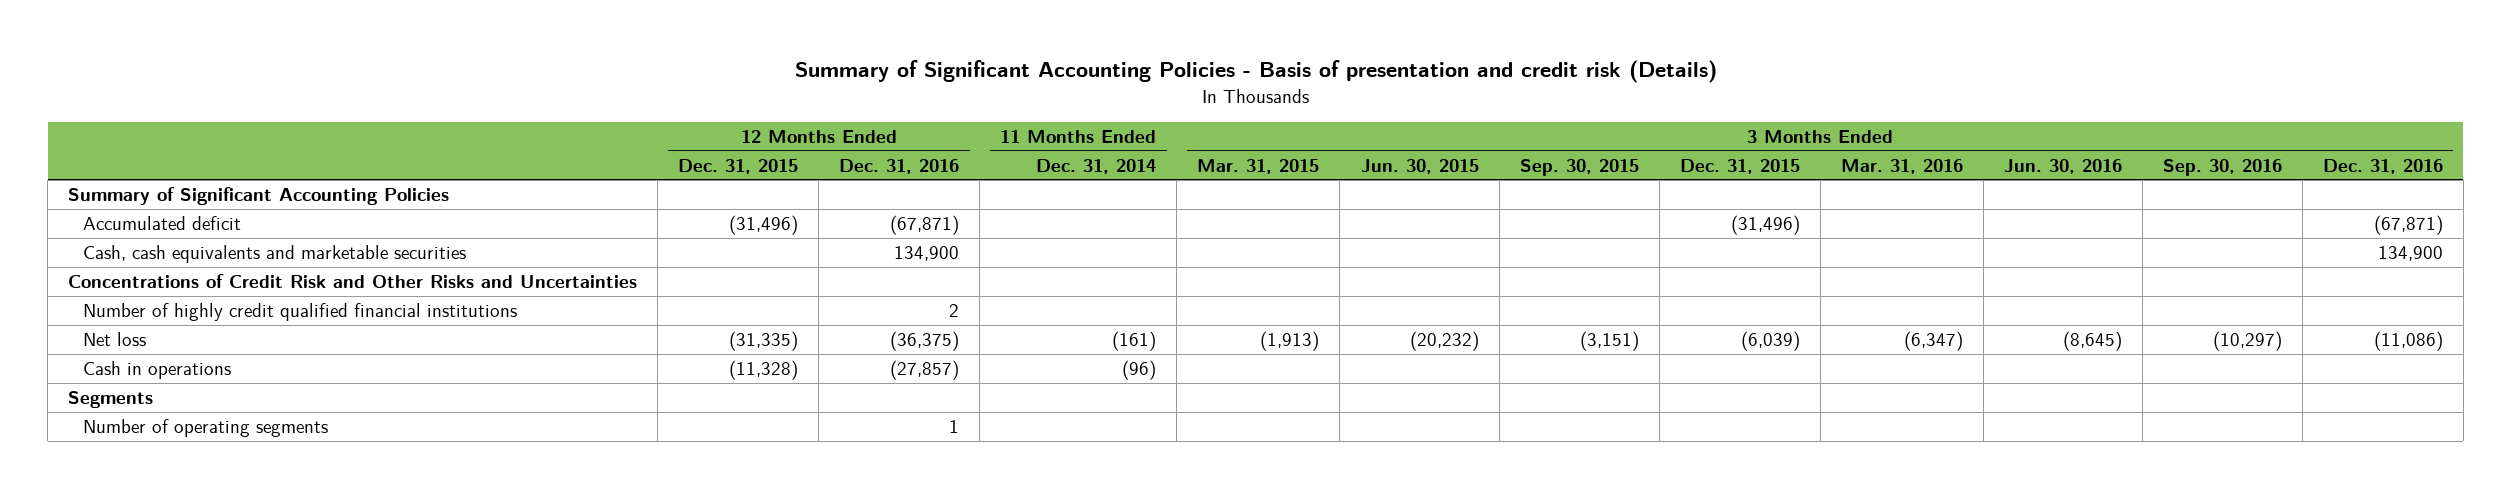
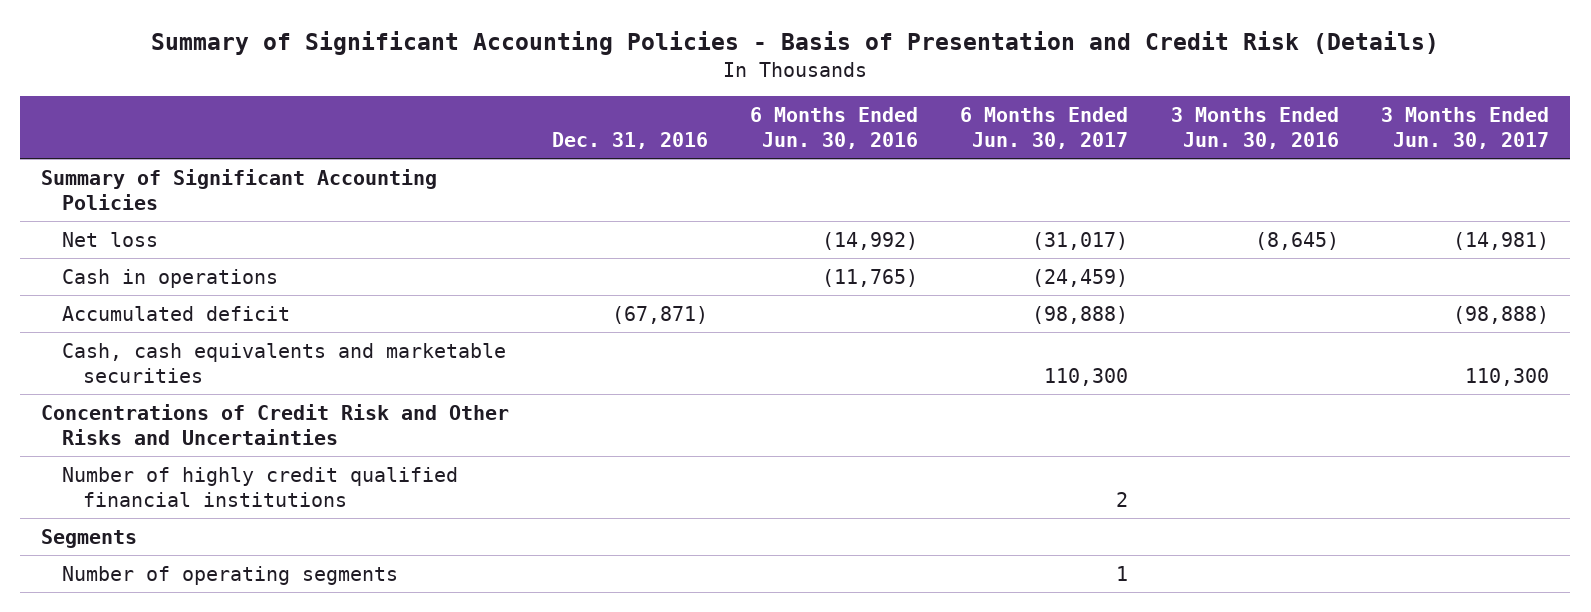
- Summary of Significant Accounting Policies - Basis of presentation and credit risk (Details)
+ Summary of Significant Accounting Policies - Basis of Presentation and Credit Risk (Details)
- | 12 Months Ended Dec. 31, 2015 | 12 Months Ended Dec. 31, 2016 | 11 Months Ended Dec. 31, 2014 | 3 Months Ended Mar. 31, 2015 | 3 Months Ended Jun. 30, 2015 | 3 Months Ended Sep. 30, 2015 | 3 Months Ended Dec. 31, 2015 | 3 Months Ended Mar. 31, 2016 | 3 Months Ended Jun. 30, 2016 | 3 Months Ended Sep. 30, 2016 | 3 Months Ended Dec. 31, 2016
+ | Dec. 31, 2016 | 6 Months Ended Jun. 30, 2016 | 6 Months Ended Jun. 30, 2017 | 3 Months Ended Jun. 30, 2016 | 3 Months Ended Jun. 30, 2017
moved up: Net loss | | (14,992) | (31,017) | (8,645) | (14,981)
moved up: Cash in operations | | (11,765) | (24,459) | |

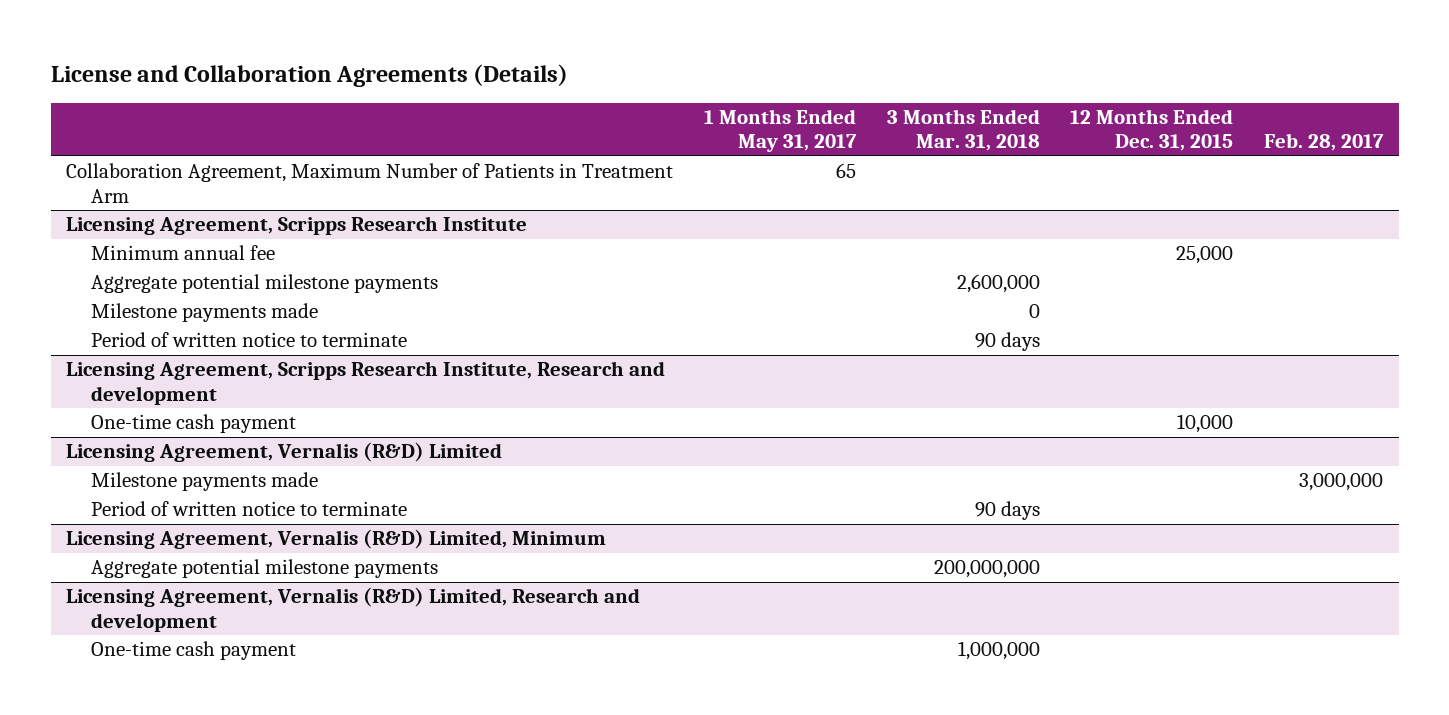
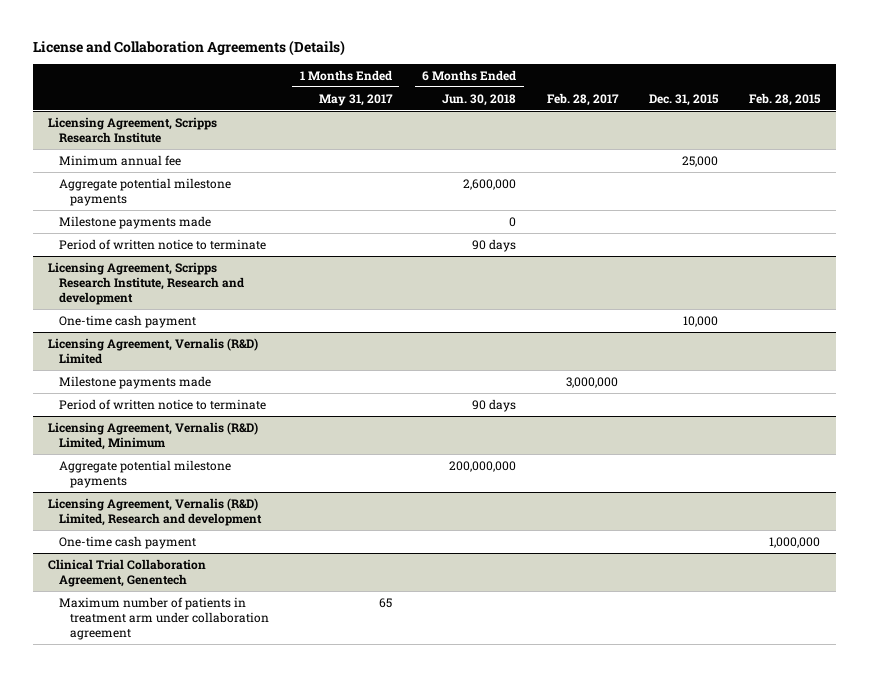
- | 1 Months Ended May 31, 2017 | 3 Months Ended Mar. 31, 2018 | 12 Months Ended Dec. 31, 2015 | Feb. 28, 2017
+ | 1 Months Ended May 31, 2017 | 6 Months Ended Jun. 30, 2018 | Feb. 28, 2017 | Dec. 31, 2015 | Feb. 28, 2015
- Collaboration Agreement, Maximum Number of Patients in Treatment Arm | 65 | | |
+ Clinical Trial Collaboration Agreement, Genentech
+ Maximum number of patients in treatment arm under collaboration agreement | 65 | | | |

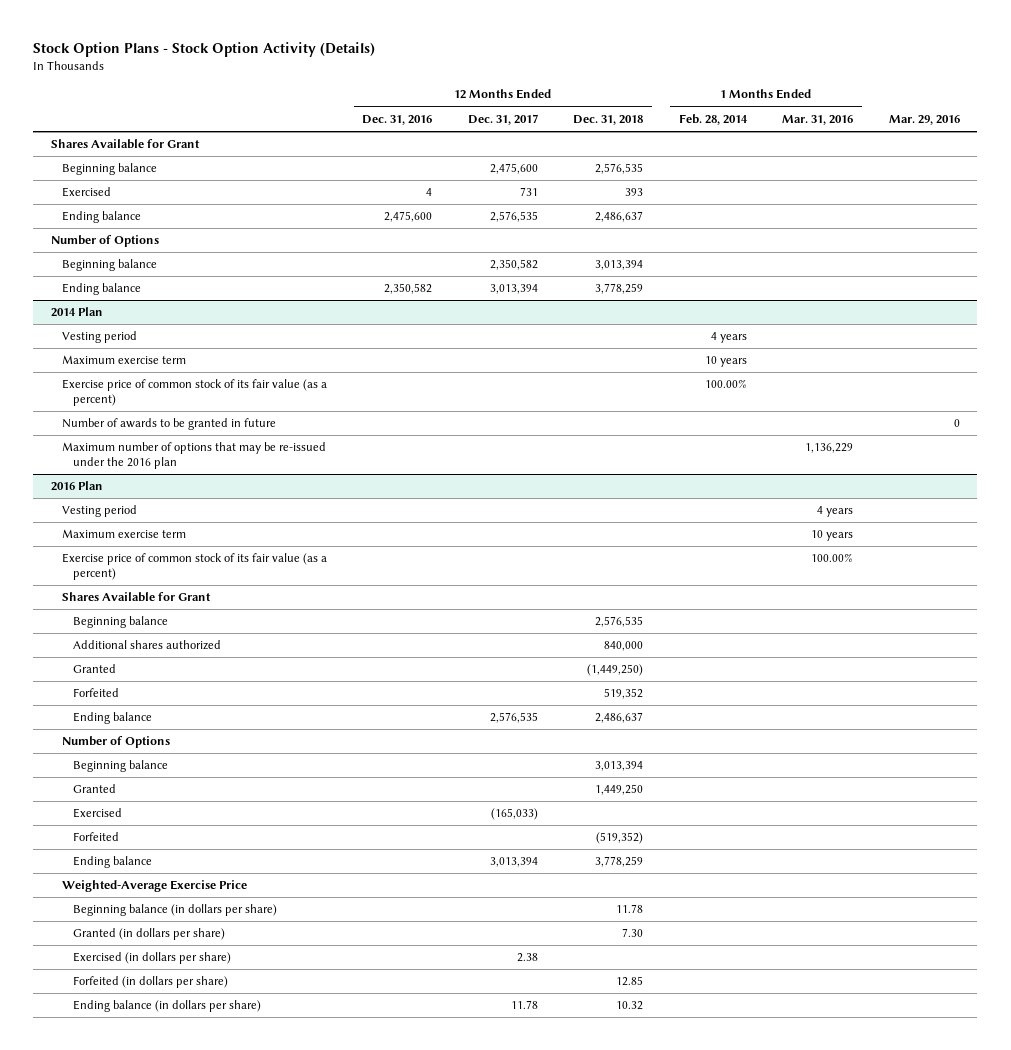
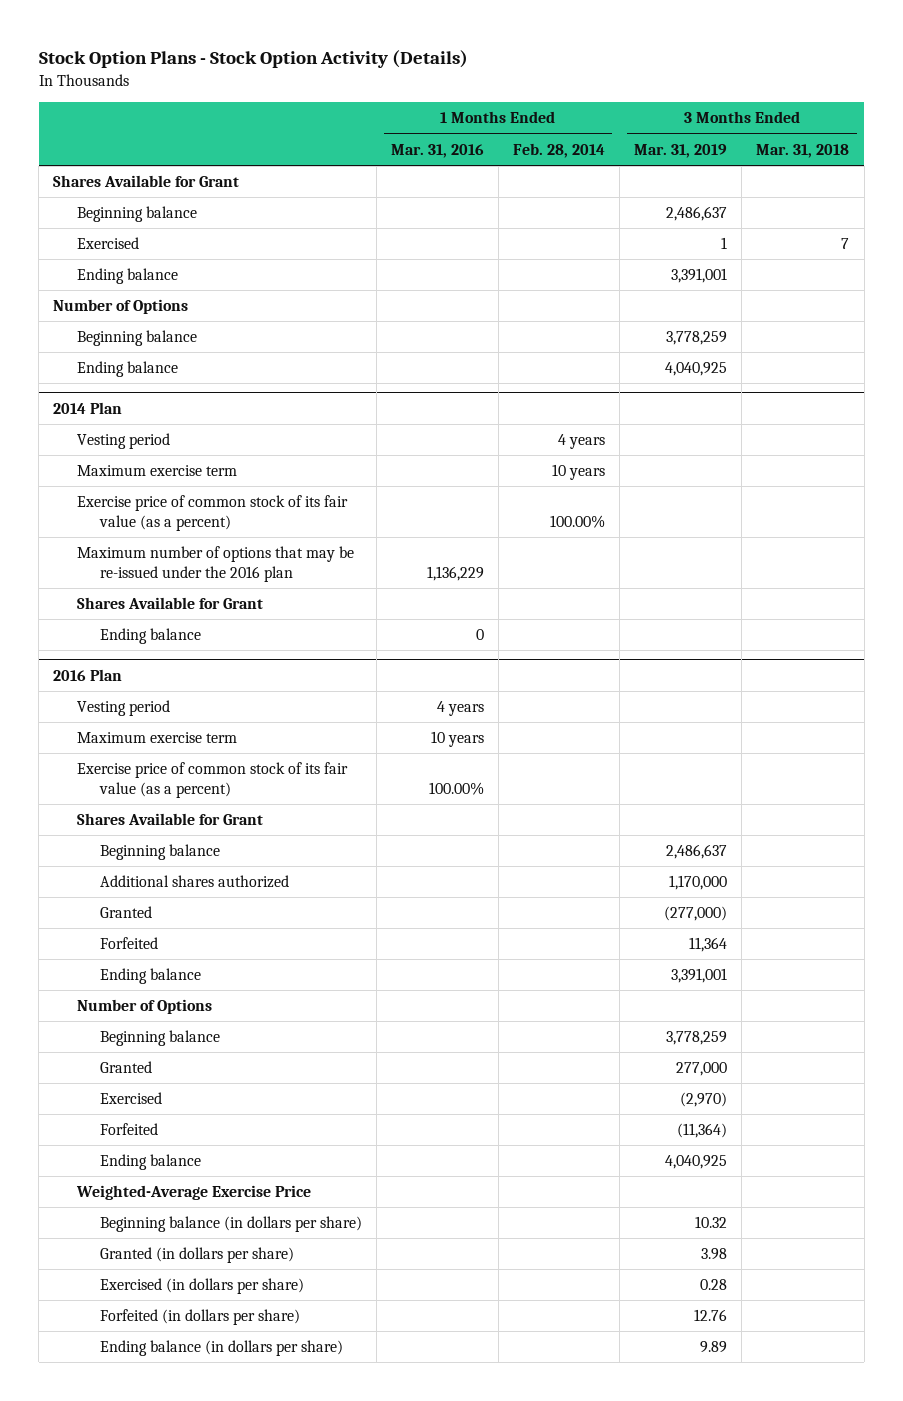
- | 12 Months Ended Dec. 31, 2016 | 12 Months Ended Dec. 31, 2017 | 12 Months Ended Dec. 31, 2018 | 1 Months Ended Feb. 28, 2014 | 1 Months Ended Mar. 31, 2016 | Mar. 29, 2016
+ | 1 Months Ended Mar. 31, 2016 | 1 Months Ended Feb. 28, 2014 | 3 Months Ended Mar. 31, 2019 | 3 Months Ended Mar. 31, 2018
@ 2014 Plan
- Number of awards to be granted in future | | | | | | 0
+ Shares Available for Grant
+ Ending balance | 0 | | |

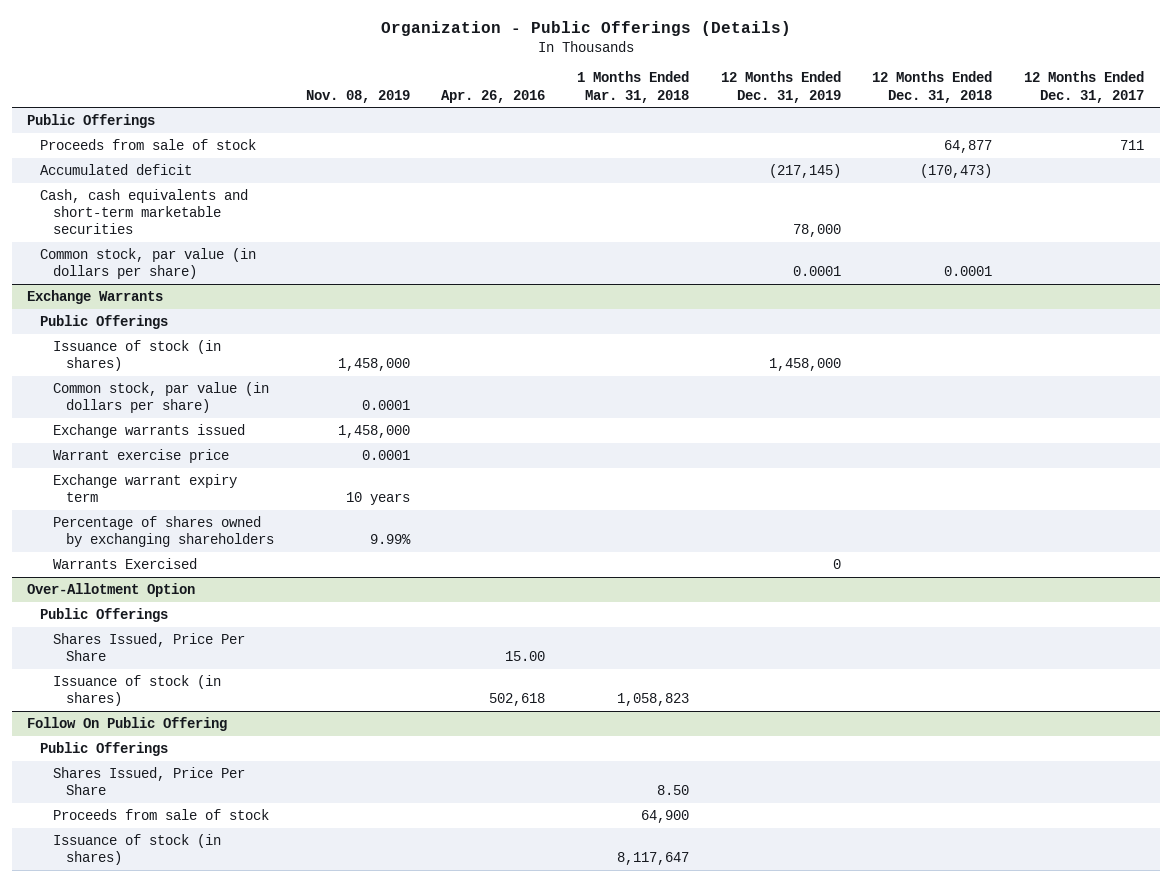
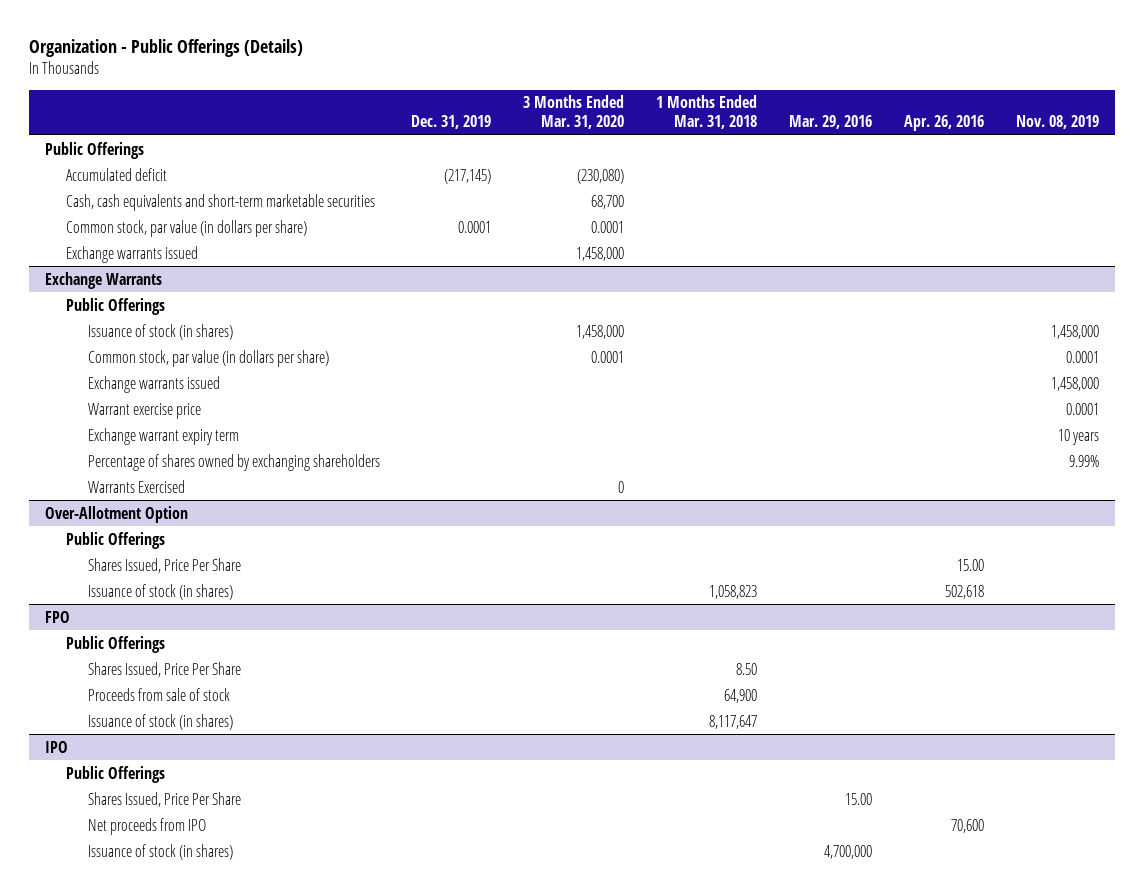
- | Nov. 08, 2019 | Apr. 26, 2016 | 1 Months Ended Mar. 31, 2018 | 12 Months Ended Dec. 31, 2019 | 12 Months Ended Dec. 31, 2018 | 12 Months Ended Dec. 31, 2017
+ | Dec. 31, 2019 | 3 Months Ended Mar. 31, 2020 | 1 Months Ended Mar. 31, 2018 | Mar. 29, 2016 | Apr. 26, 2016 | Nov. 08, 2019
- Proceeds from sale of stock | | | | | 64,877 | 711
+ Exchange warrants issued | | 1,458,000 | | | |
- Follow On Public Offering
+ FPO
+ IPO
+ Public Offerings
+ Shares Issued, Price Per Share | | | | 15.00 | |
+ Net proceeds from IPO | | | | | 70,600 |
+ Issuance of stock (in shares) | | | | 4,700,000 | |

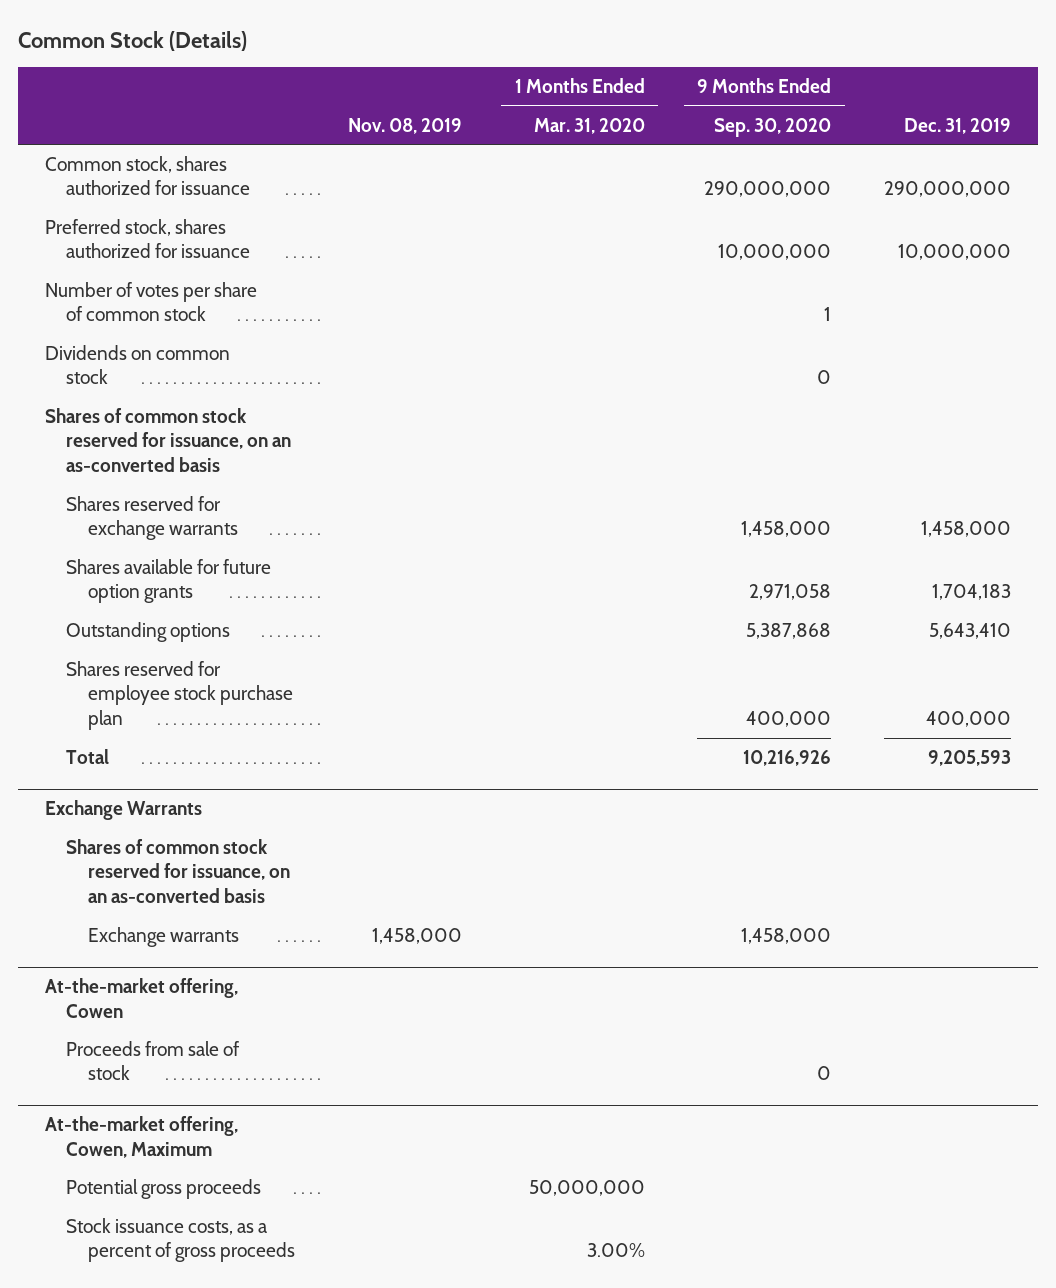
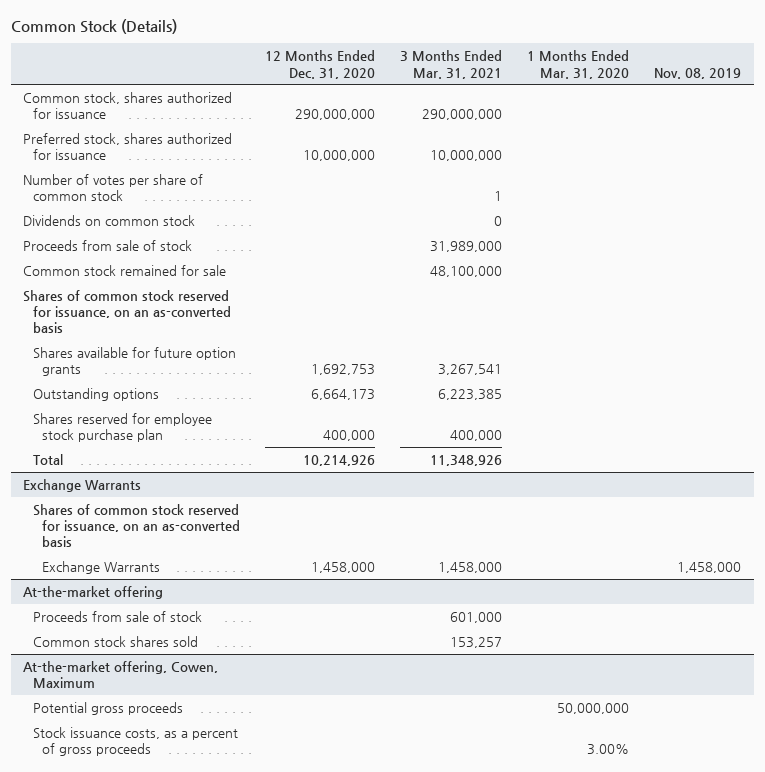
- | Nov. 08, 2019 | 1 Months Ended Mar. 31, 2020 | 9 Months Ended Sep. 30, 2020 | Dec. 31, 2019
+ | 12 Months Ended Dec. 31, 2020 | 3 Months Ended Mar. 31, 2021 | 1 Months Ended Mar. 31, 2020 | Nov. 08, 2019
+ Proceeds from sale of stock | | 31,989,000 | |
+ Common stock remained for sale | | 48,100,000 | |
- Shares reserved for exchange warrants | | | 1,458,000 | 1,458,000
@ Exchange Warrants
- Exchange warrants | 1,458,000 | | 1,458,000 |
- At-the-market offering, Cowen
@ Exchange Warrants
+ Exchange Warrants | 1,458,000 | 1,458,000 | | 1,458,000
+ At-the-market offering
+ Common stock shares sold | | 153,257 | |

